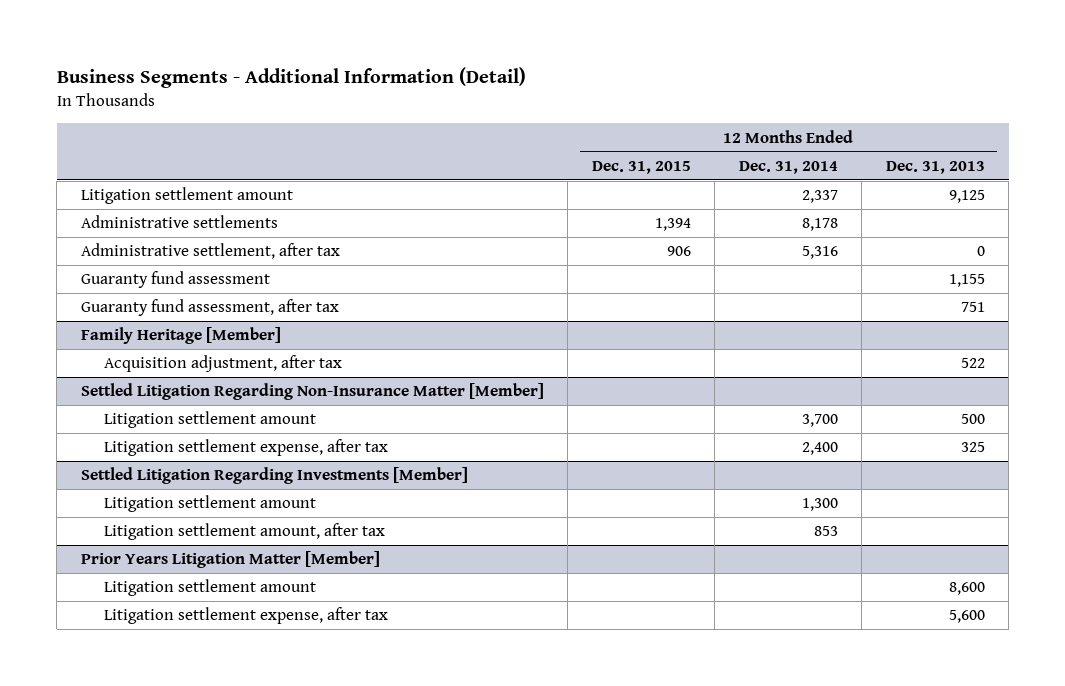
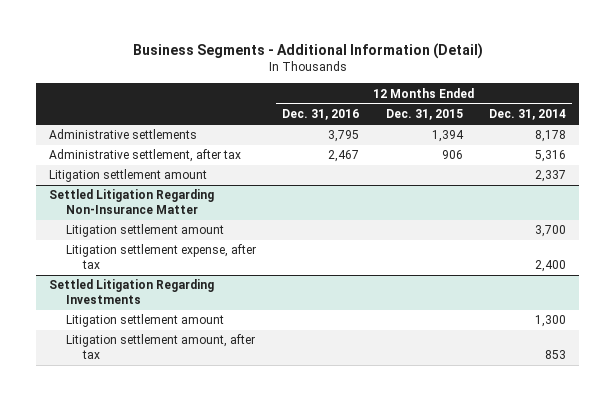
- | 12 Months Ended Dec. 31, 2015 | 12 Months Ended Dec. 31, 2014 | 12 Months Ended Dec. 31, 2013
+ | 12 Months Ended Dec. 31, 2016 | 12 Months Ended Dec. 31, 2015 | 12 Months Ended Dec. 31, 2014
- Guaranty fund assessment | | | 1,155
- Guaranty fund assessment, after tax | | | 751
- Family Heritage [Member]
- Acquisition adjustment, after tax | | | 522
- Settled Litigation Regarding Non-Insurance Matter [Member]
moved down: Litigation settlement amount | | | 2,337
+ Settled Litigation Regarding Non-Insurance Matter
- Settled Litigation Regarding Investments [Member]
+ Settled Litigation Regarding Investments
- Prior Years Litigation Matter [Member]
- Litigation settlement amount | | | 8,600
- Litigation settlement expense, after tax | | | 5,600

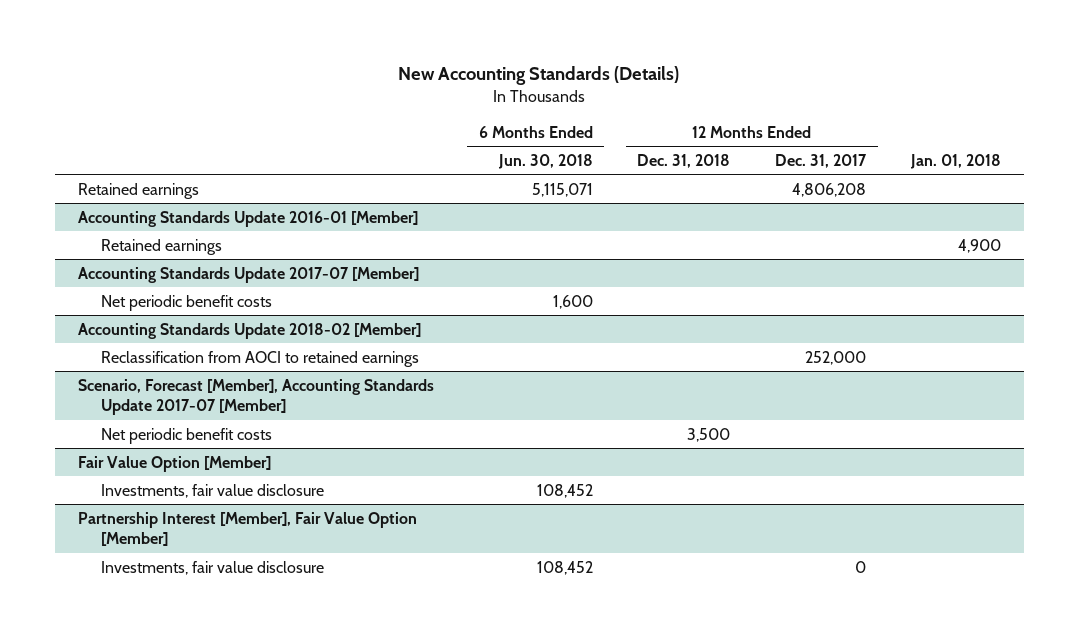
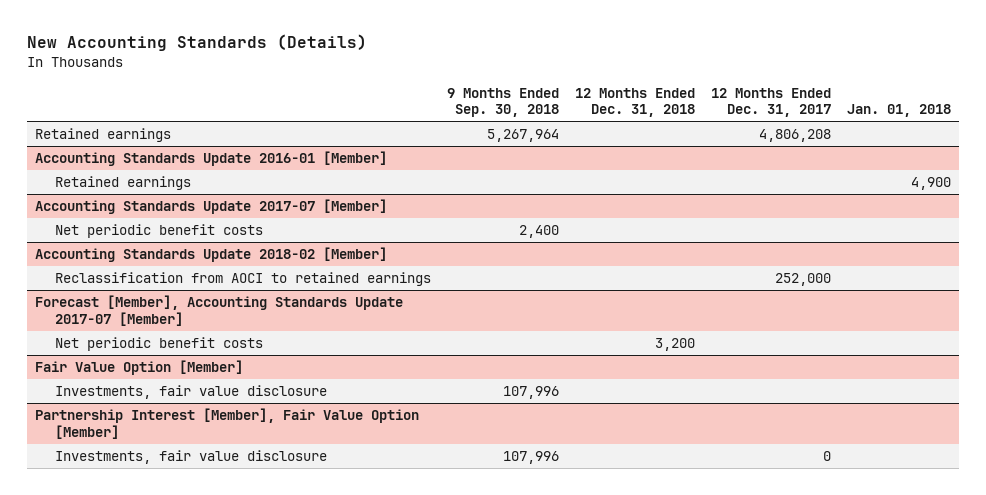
- | 6 Months Ended Jun. 30, 2018 | 12 Months Ended Dec. 31, 2018 | 12 Months Ended Dec. 31, 2017 | Jan. 01, 2018
+ | 9 Months Ended Sep. 30, 2018 | 12 Months Ended Dec. 31, 2018 | 12 Months Ended Dec. 31, 2017 | Jan. 01, 2018
- Scenario, Forecast [Member], Accounting Standards Update 2017-07 [Member]
- Net periodic benefit costs | | 3,500 | |
+ Forecast [Member], Accounting Standards Update 2017-07 [Member]
+ Net periodic benefit costs | | 3,200 | |

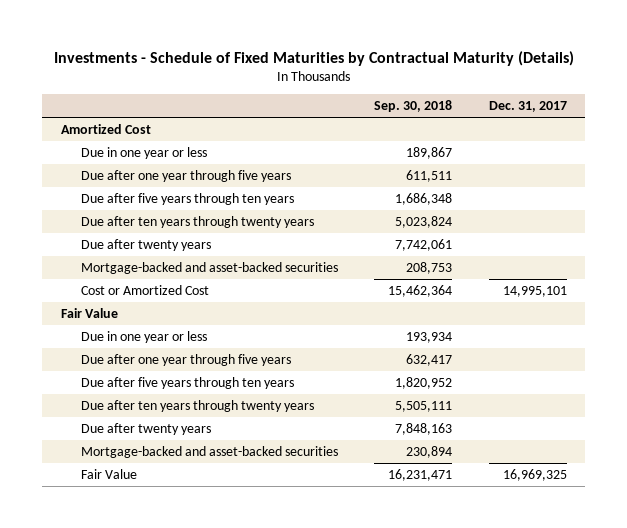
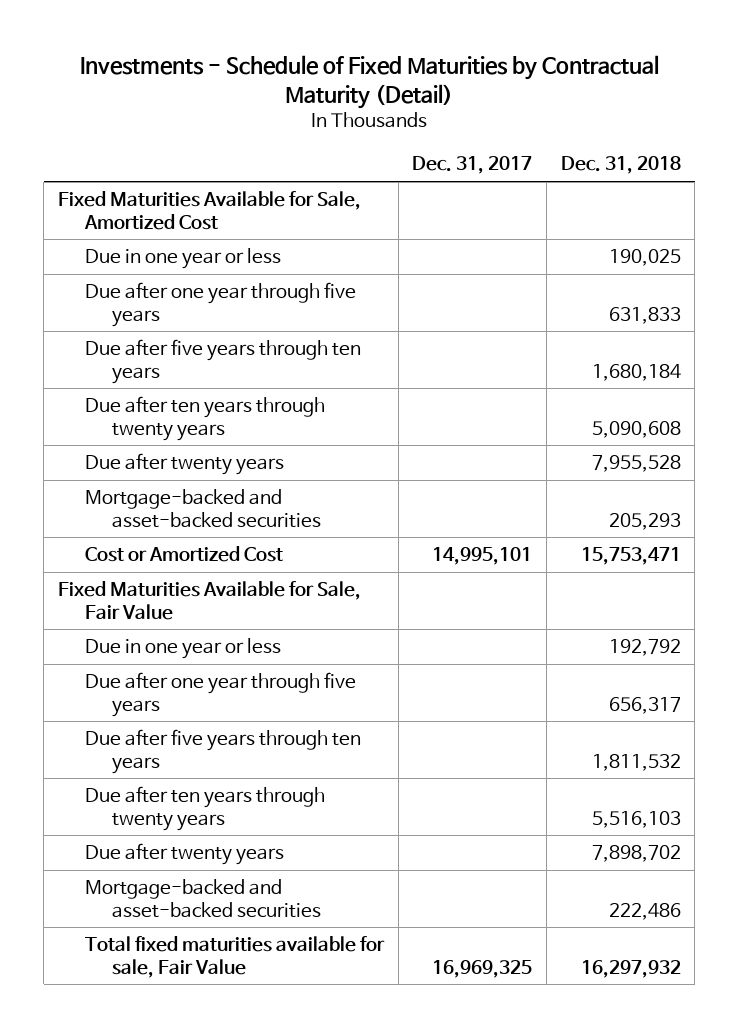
- Investments - Schedule of Fixed Maturities by Contractual Maturity (Details)
+ Investments - Schedule of Fixed Maturities by Contractual Maturity (Detail)
- | Sep. 30, 2018 | Dec. 31, 2017
+ | Dec. 31, 2017 | Dec. 31, 2018
- Amortized Cost
+ Fixed Maturities Available for Sale, Amortized Cost
- Fair Value
+ Fixed Maturities Available for Sale, Fair Value
- Fair Value | 16,231,471 | 16,969,325
+ Total fixed maturities available for sale, Fair Value | 16,969,325 | 16,297,932

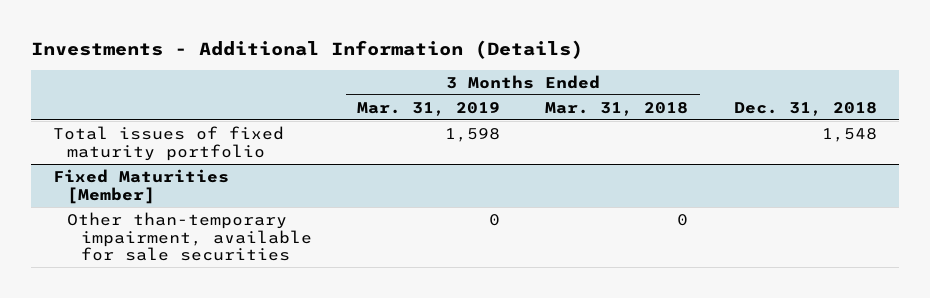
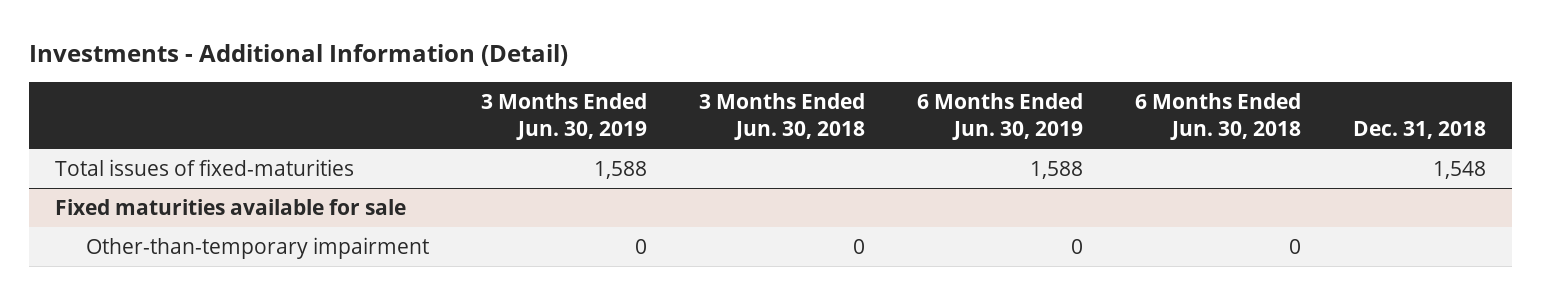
- Investments - Additional Information (Details)
+ Investments - Additional Information (Detail)
- | 3 Months Ended Mar. 31, 2019 | 3 Months Ended Mar. 31, 2018 | Dec. 31, 2018
+ | 3 Months Ended Jun. 30, 2019 | 3 Months Ended Jun. 30, 2018 | 6 Months Ended Jun. 30, 2019 | 6 Months Ended Jun. 30, 2018 | Dec. 31, 2018
- Total issues of fixed maturity portfolio | 1,598 | | 1,548
- Fixed Maturities [Member]
- Other than-temporary impairment, available for sale securities | 0 | 0 |
+ Total issues of fixed-maturities | 1,588 | | 1,588 | | 1,548
+ Fixed maturities available for sale
+ Other-than-temporary impairment | 0 | 0 | 0 | 0 |

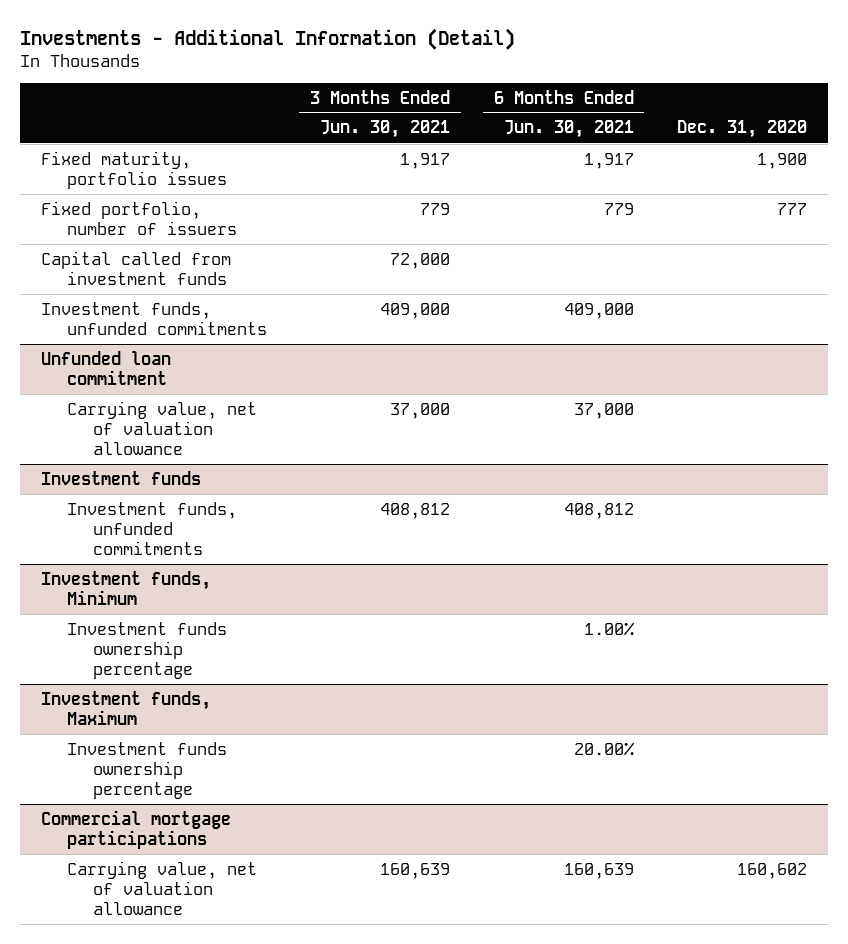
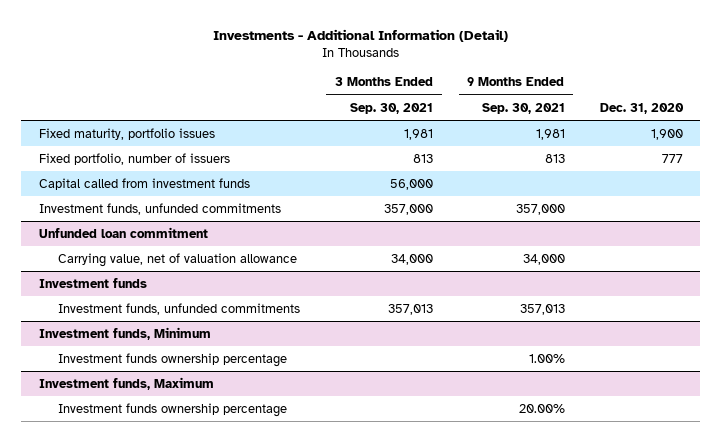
- | 3 Months Ended Jun. 30, 2021 | 6 Months Ended Jun. 30, 2021 | Dec. 31, 2020
+ | 3 Months Ended Sep. 30, 2021 | 9 Months Ended Sep. 30, 2021 | Dec. 31, 2020
- Commercial mortgage participations
- Carrying value, net of valuation allowance | 160,639 | 160,639 | 160,602

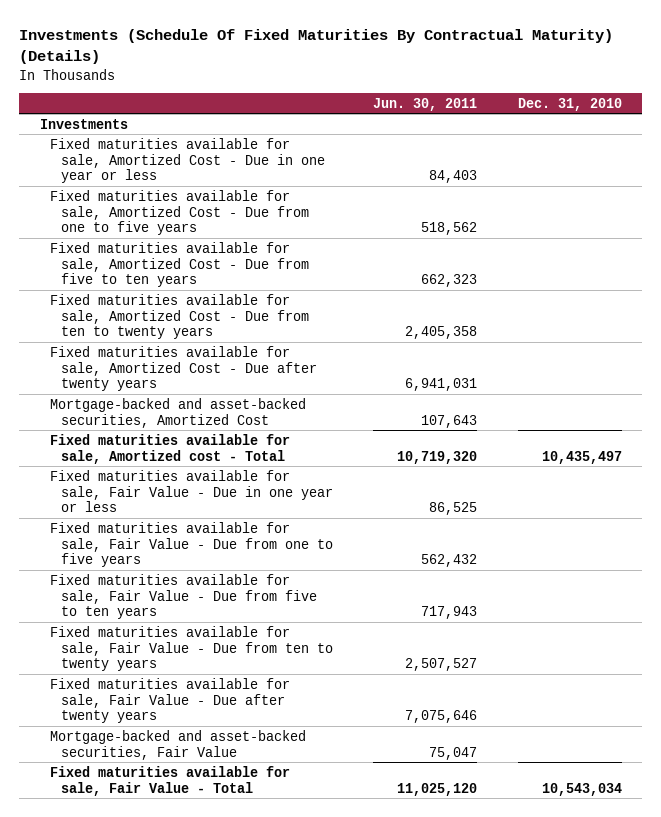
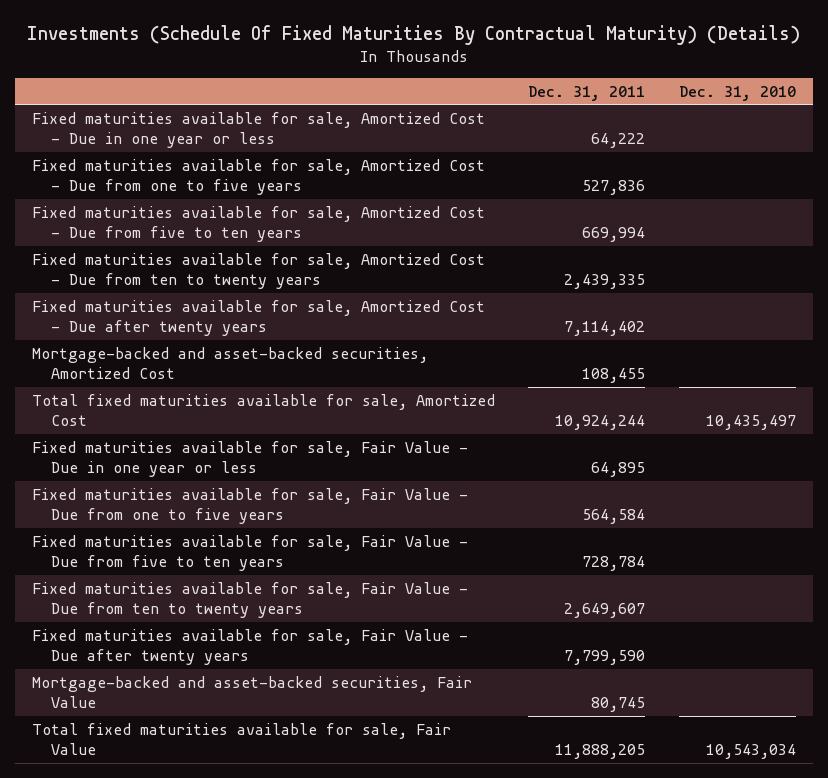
- | Jun. 30, 2011 | Dec. 31, 2010
+ | Dec. 31, 2011 | Dec. 31, 2010
- Investments
- Fixed maturities available for sale, Amortized cost - Total | 10,719,320 | 10,435,497
+ Total fixed maturities available for sale, Amortized Cost | 10,924,244 | 10,435,497
- Fixed maturities available for sale, Fair Value - Total | 11,025,120 | 10,543,034
+ Total fixed maturities available for sale, Fair Value | 11,888,205 | 10,543,034

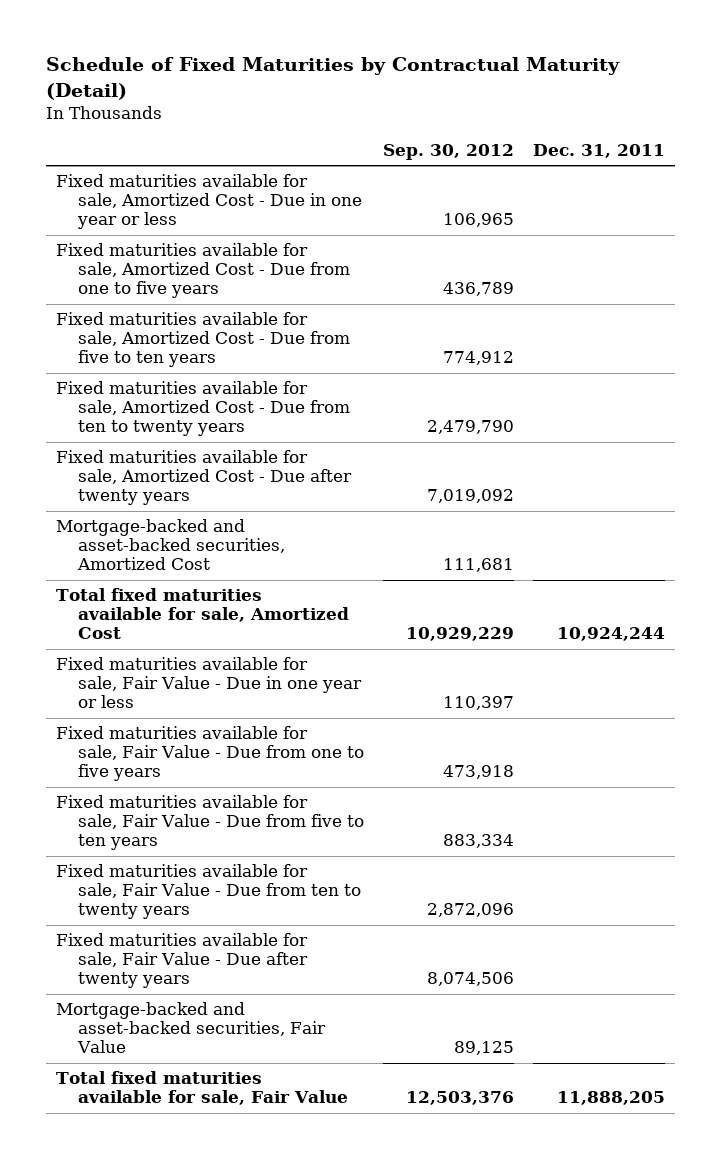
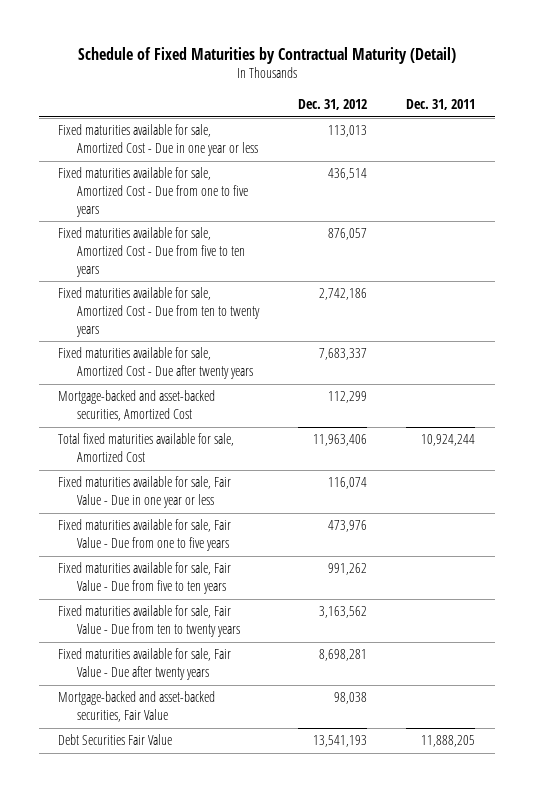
- | Sep. 30, 2012 | Dec. 31, 2011
+ | Dec. 31, 2012 | Dec. 31, 2011
- Total fixed maturities available for sale, Fair Value | 12,503,376 | 11,888,205
+ Debt Securities Fair Value | 13,541,193 | 11,888,205

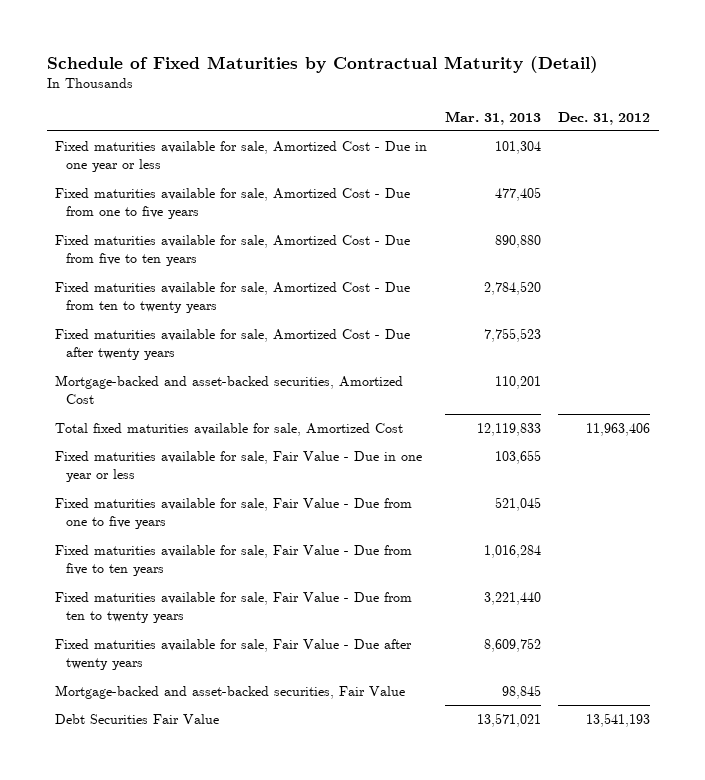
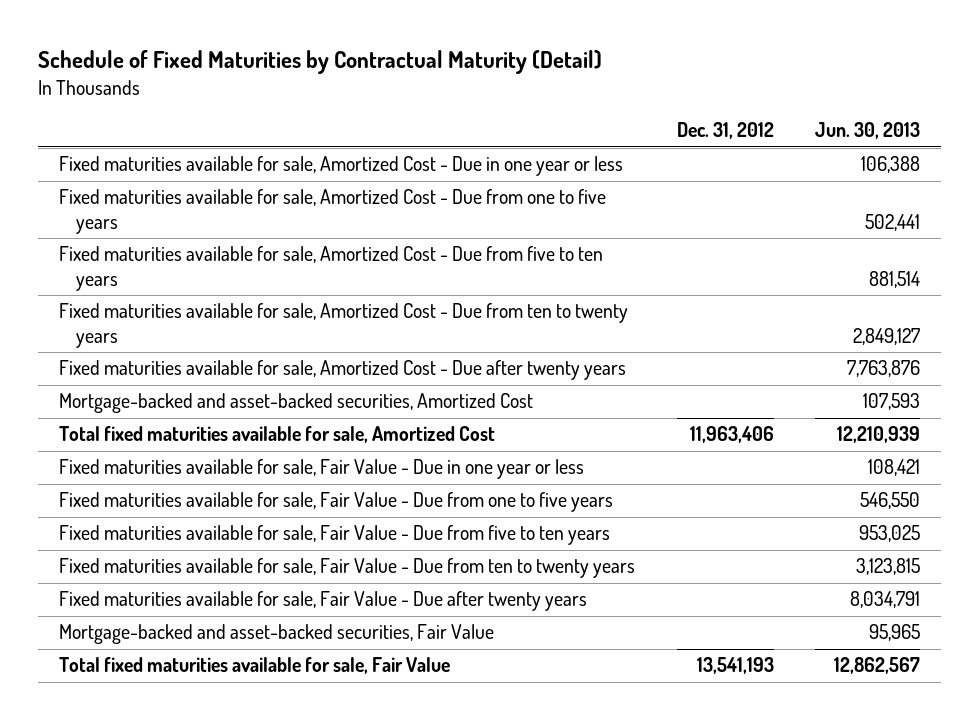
- | Mar. 31, 2013 | Dec. 31, 2012
+ | Dec. 31, 2012 | Jun. 30, 2013
- Debt Securities Fair Value | 13,571,021 | 13,541,193
+ Total fixed maturities available for sale, Fair Value | 13,541,193 | 12,862,567

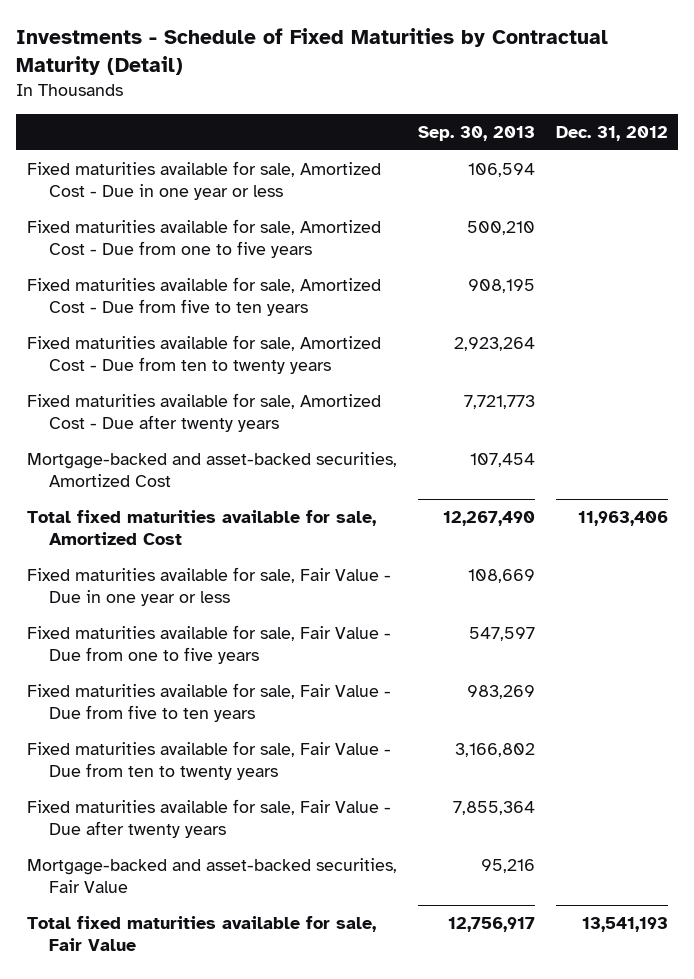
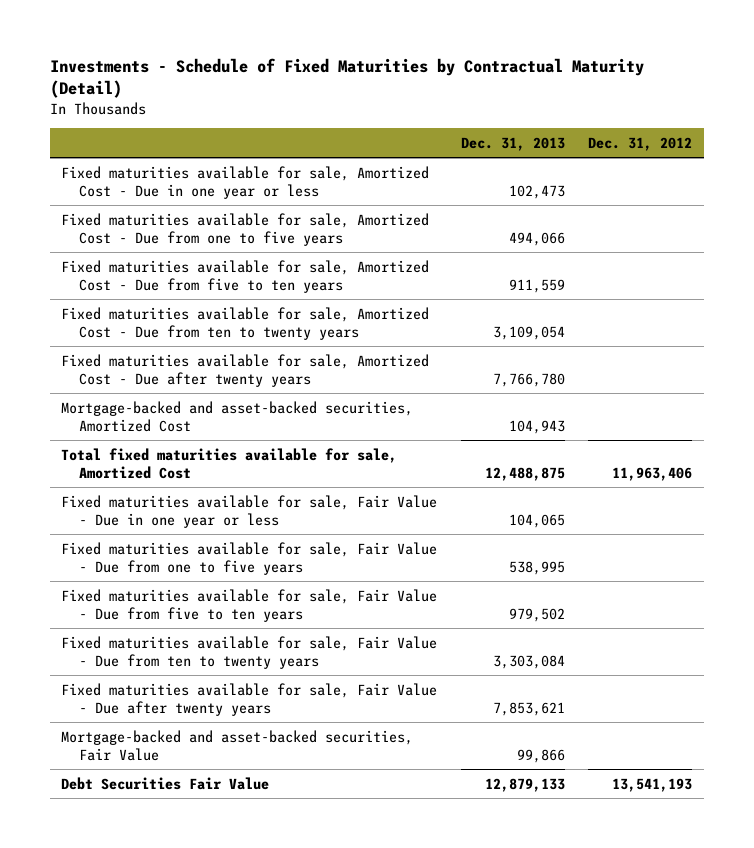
- | Sep. 30, 2013 | Dec. 31, 2012
+ | Dec. 31, 2013 | Dec. 31, 2012
- Total fixed maturities available for sale, Fair Value | 12,756,917 | 13,541,193
+ Debt Securities Fair Value | 12,879,133 | 13,541,193

